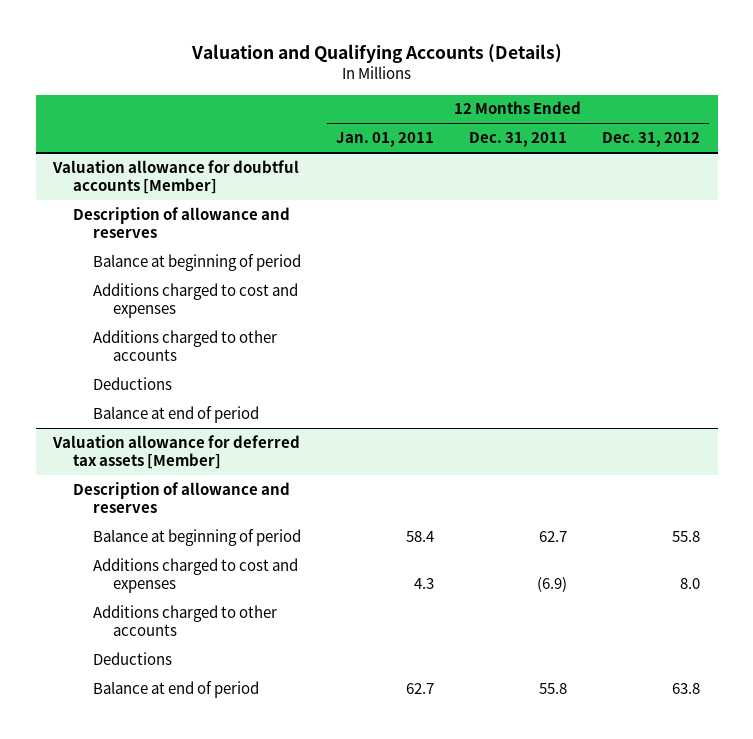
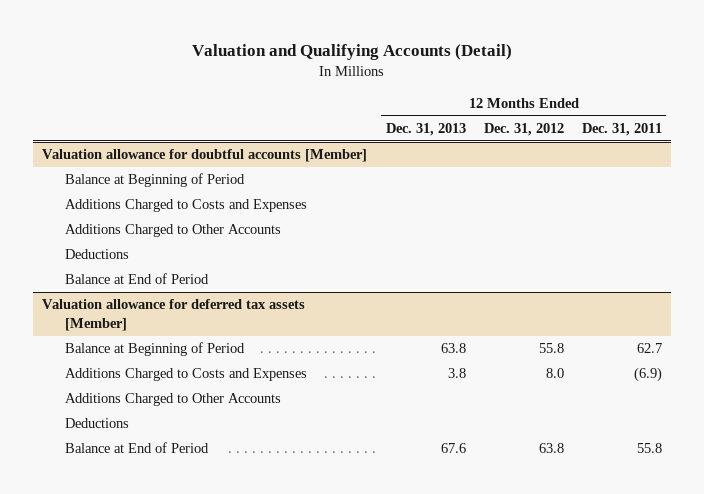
- Valuation and Qualifying Accounts (Details)
+ Valuation and Qualifying Accounts (Detail)
- | 12 Months Ended Jan. 01, 2011 | 12 Months Ended Dec. 31, 2011 | 12 Months Ended Dec. 31, 2012
+ | 12 Months Ended Dec. 31, 2013 | 12 Months Ended Dec. 31, 2012 | 12 Months Ended Dec. 31, 2011
@ Valuation allowance for doubtful accounts [Member]
- Description of allowance and reserves
- Balance at beginning of period
- Additions charged to cost and expenses
- Additions charged to other accounts
+ Balance at Beginning of Period
+ Additions Charged to Costs and Expenses
+ Additions Charged to Other Accounts
- Balance at end of period
+ Balance at End of Period
@ Valuation allowance for deferred tax assets [Member]
- Description of allowance and reserves
- Balance at beginning of period | 58.4 | 62.7 | 55.8
- Additions charged to cost and expenses | 4.3 | (6.9) | 8.0
- Additions charged to other accounts
+ Balance at Beginning of Period | 63.8 | 55.8 | 62.7
+ Additions Charged to Costs and Expenses | 3.8 | 8.0 | (6.9)
+ Additions Charged to Other Accounts
- Balance at end of period | 62.7 | 55.8 | 63.8
+ Balance at End of Period | 67.6 | 63.8 | 55.8

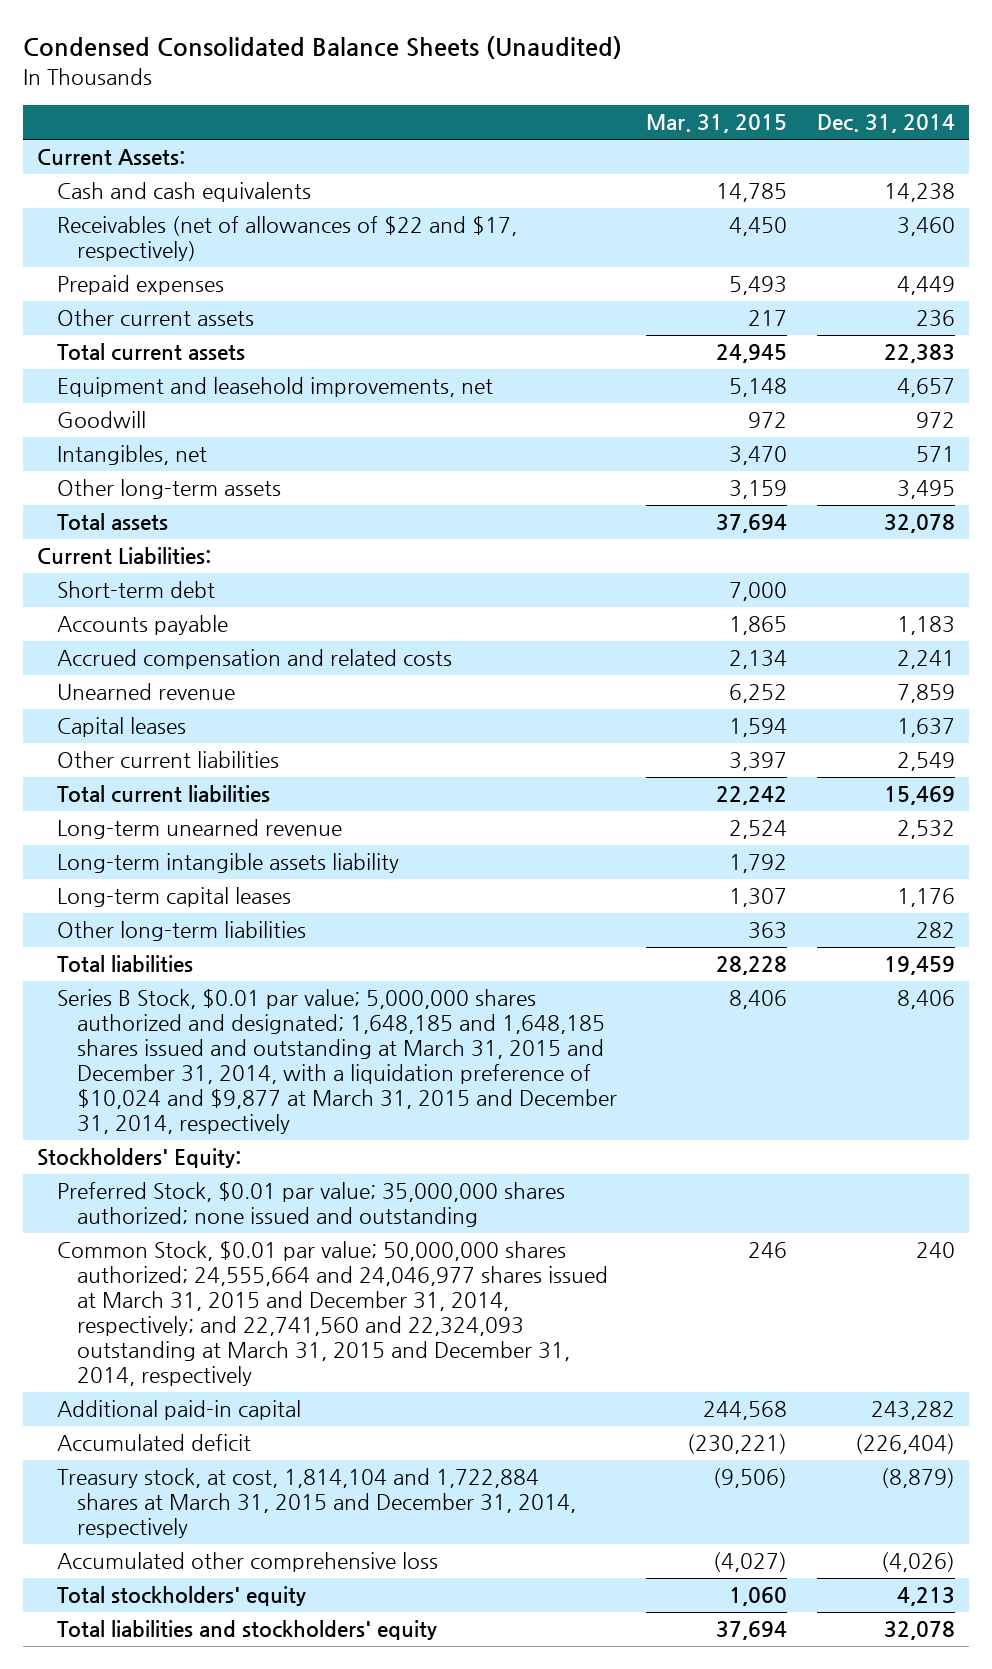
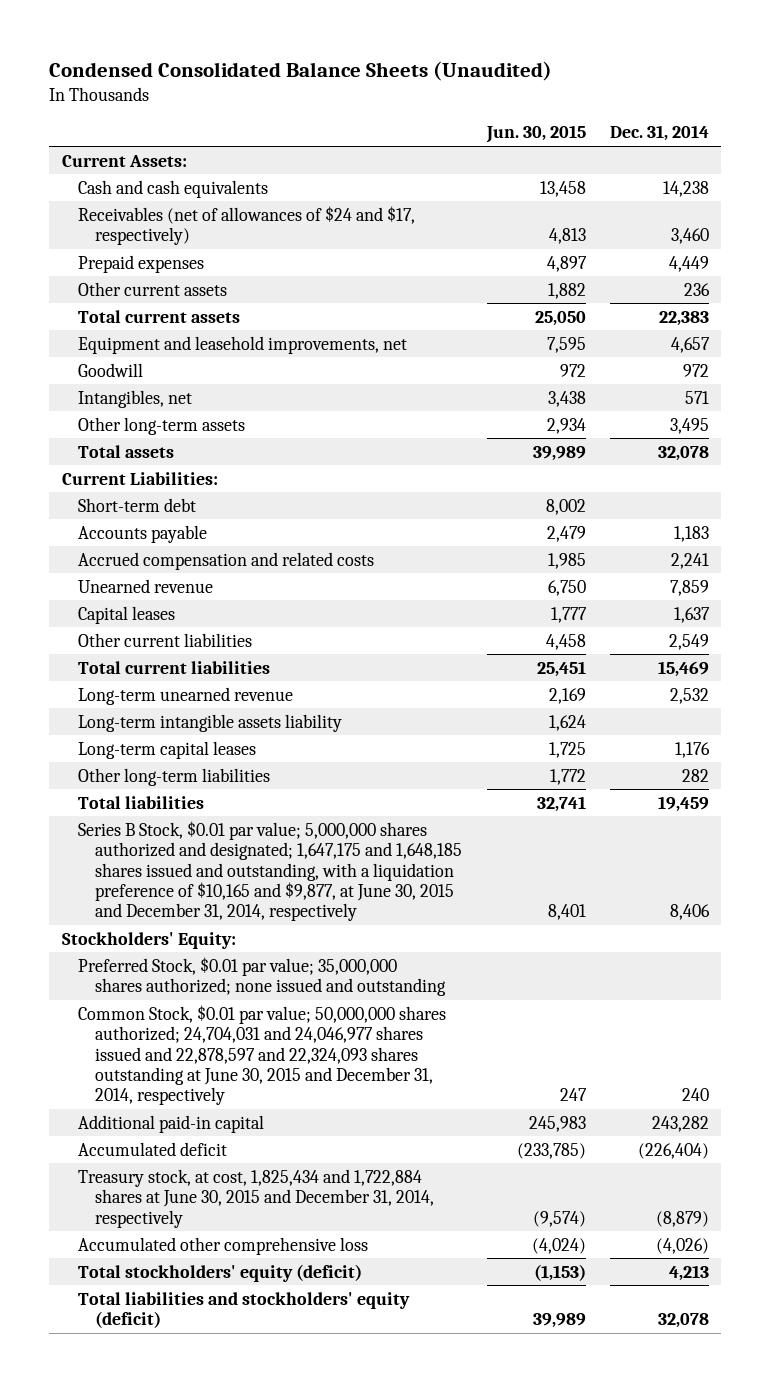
- | Mar. 31, 2015 | Dec. 31, 2014
+ | Jun. 30, 2015 | Dec. 31, 2014
- Receivables (net of allowances of $22 and $17, respectively) | 4,450 | 3,460
+ Receivables (net of allowances of $24 and $17, respectively) | 4,813 | 3,460
- Series B Stock, $0.01 par value; 5,000,000 shares authorized and designated; 1,648,185 and 1,648,185 shares issued and outstanding at March 31, 2015 and December 31, 2014, with a liquidation preference of $10,024 and $9,877 at March 31, 2015 and December 31, 2014, respectively | 8,406 | 8,406
+ Series B Stock, $0.01 par value; 5,000,000 shares authorized and designated; 1,647,175 and 1,648,185 shares issued and outstanding, with a liquidation preference of $10,165 and $9,877, at June 30, 2015 and December 31, 2014, respectively | 8,401 | 8,406
- Common Stock, $0.01 par value; 50,000,000 shares authorized; 24,555,664 and 24,046,977 shares issued at March 31, 2015 and December 31, 2014, respectively; and 22,741,560 and 22,324,093 outstanding at March 31, 2015 and December 31, 2014, respectively | 246 | 240
+ Common Stock, $0.01 par value; 50,000,000 shares authorized; 24,704,031 and 24,046,977 shares issued and 22,878,597 and 22,324,093 shares outstanding at June 30, 2015 and December 31, 2014, respectively | 247 | 240
- Treasury stock, at cost, 1,814,104 and 1,722,884 shares at March 31, 2015 and December 31, 2014, respectively | (9,506) | (8,879)
+ Treasury stock, at cost, 1,825,434 and 1,722,884 shares at June 30, 2015 and December 31, 2014, respectively | (9,574) | (8,879)
- Total stockholders' equity | 1,060 | 4,213
- Total liabilities and stockholders' equity | 37,694 | 32,078
+ Total stockholders' equity (deficit) | (1,153) | 4,213
+ Total liabilities and stockholders' equity (deficit) | 39,989 | 32,078

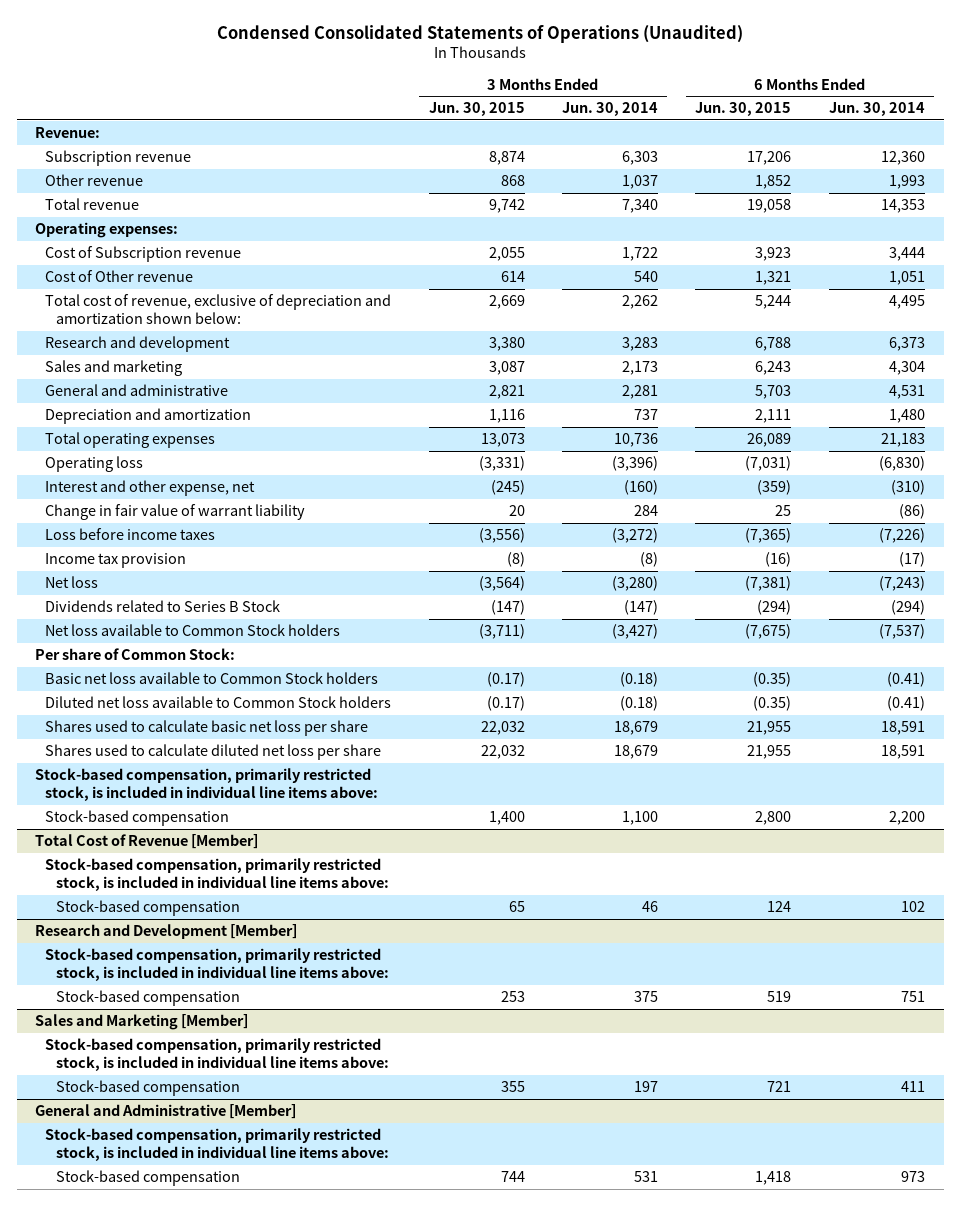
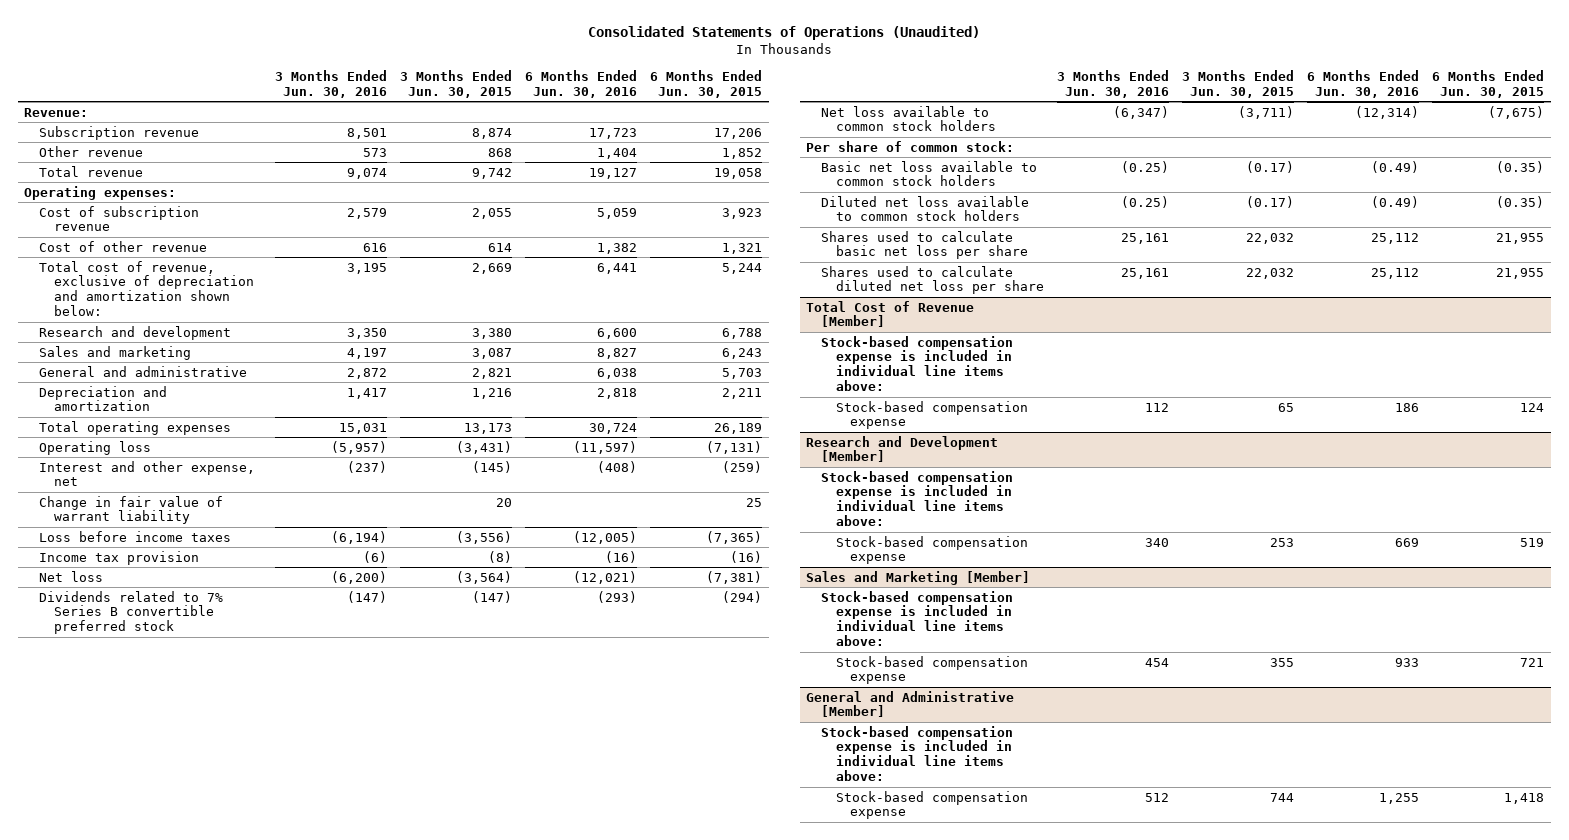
- Condensed Consolidated Statements of Operations (Unaudited)
+ Consolidated Statements of Operations (Unaudited)
- | 3 Months Ended Jun. 30, 2015 | 3 Months Ended Jun. 30, 2014 | 6 Months Ended Jun. 30, 2015 | 6 Months Ended Jun. 30, 2014
+ | 3 Months Ended Jun. 30, 2016 | 3 Months Ended Jun. 30, 2015 | 6 Months Ended Jun. 30, 2016 | 6 Months Ended Jun. 30, 2015
- Cost of Subscription revenue | 2,055 | 1,722 | 3,923 | 3,444
- Cost of Other revenue | 614 | 540 | 1,321 | 1,051
+ Cost of subscription revenue | 2,579 | 2,055 | 5,059 | 3,923
+ Cost of other revenue | 616 | 614 | 1,382 | 1,321
- Depreciation and amortization | 1,116 | 737 | 2,111 | 1,480
- Total operating expenses | 13,073 | 10,736 | 26,089 | 21,183
- Operating loss | (3,331) | (3,396) | (7,031) | (6,830)
- Interest and other expense, net | (245) | (160) | (359) | (310)
+ Depreciation and amortization | 1,417 | 1,216 | 2,818 | 2,211
+ Total operating expenses | 15,031 | 13,173 | 30,724 | 26,189
+ Operating loss | (5,957) | (3,431) | (11,597) | (7,131)
+ Interest and other expense, net | (237) | (145) | (408) | (259)
- Dividends related to Series B Stock | (147) | (147) | (294) | (294)
- Net loss available to Common Stock holders | (3,711) | (3,427) | (7,675) | (7,537)
- Per share of Common Stock:
- Basic net loss available to Common Stock holders | (0.17) | (0.18) | (0.35) | (0.41)
- Diluted net loss available to Common Stock holders | (0.17) | (0.18) | (0.35) | (0.41)
+ Dividends related to 7% Series B convertible preferred stock | (147) | (147) | (293) | (294)
+ Net loss available to common stock holders | (6,347) | (3,711) | (12,314) | (7,675)
+ Per share of common stock:
+ Basic net loss available to common stock holders | (0.25) | (0.17) | (0.49) | (0.35)
+ Diluted net loss available to common stock holders | (0.25) | (0.17) | (0.49) | (0.35)
- Stock-based compensation, primarily restricted stock, is included in individual line items above:
- Stock-based compensation | 1,400 | 1,100 | 2,800 | 2,200
@ Total Cost of Revenue [Member]
- Stock-based compensation, primarily restricted stock, is included in individual line items above:
- Stock-based compensation | 65 | 46 | 124 | 102
+ Stock-based compensation expense is included in individual line items above:
+ Stock-based compensation expense | 112 | 65 | 186 | 124
@ Research and Development [Member]
- Stock-based compensation, primarily restricted stock, is included in individual line items above:
- Stock-based compensation | 253 | 375 | 519 | 751
+ Stock-based compensation expense is included in individual line items above:
+ Stock-based compensation expense | 340 | 253 | 669 | 519
@ Sales and Marketing [Member]
- Stock-based compensation, primarily restricted stock, is included in individual line items above:
- Stock-based compensation | 355 | 197 | 721 | 411
+ Stock-based compensation expense is included in individual line items above:
+ Stock-based compensation expense | 454 | 355 | 933 | 721
@ General and Administrative [Member]
- Stock-based compensation, primarily restricted stock, is included in individual line items above:
- Stock-based compensation | 744 | 531 | 1,418 | 973
+ Stock-based compensation expense is included in individual line items above:
+ Stock-based compensation expense | 512 | 744 | 1,255 | 1,418

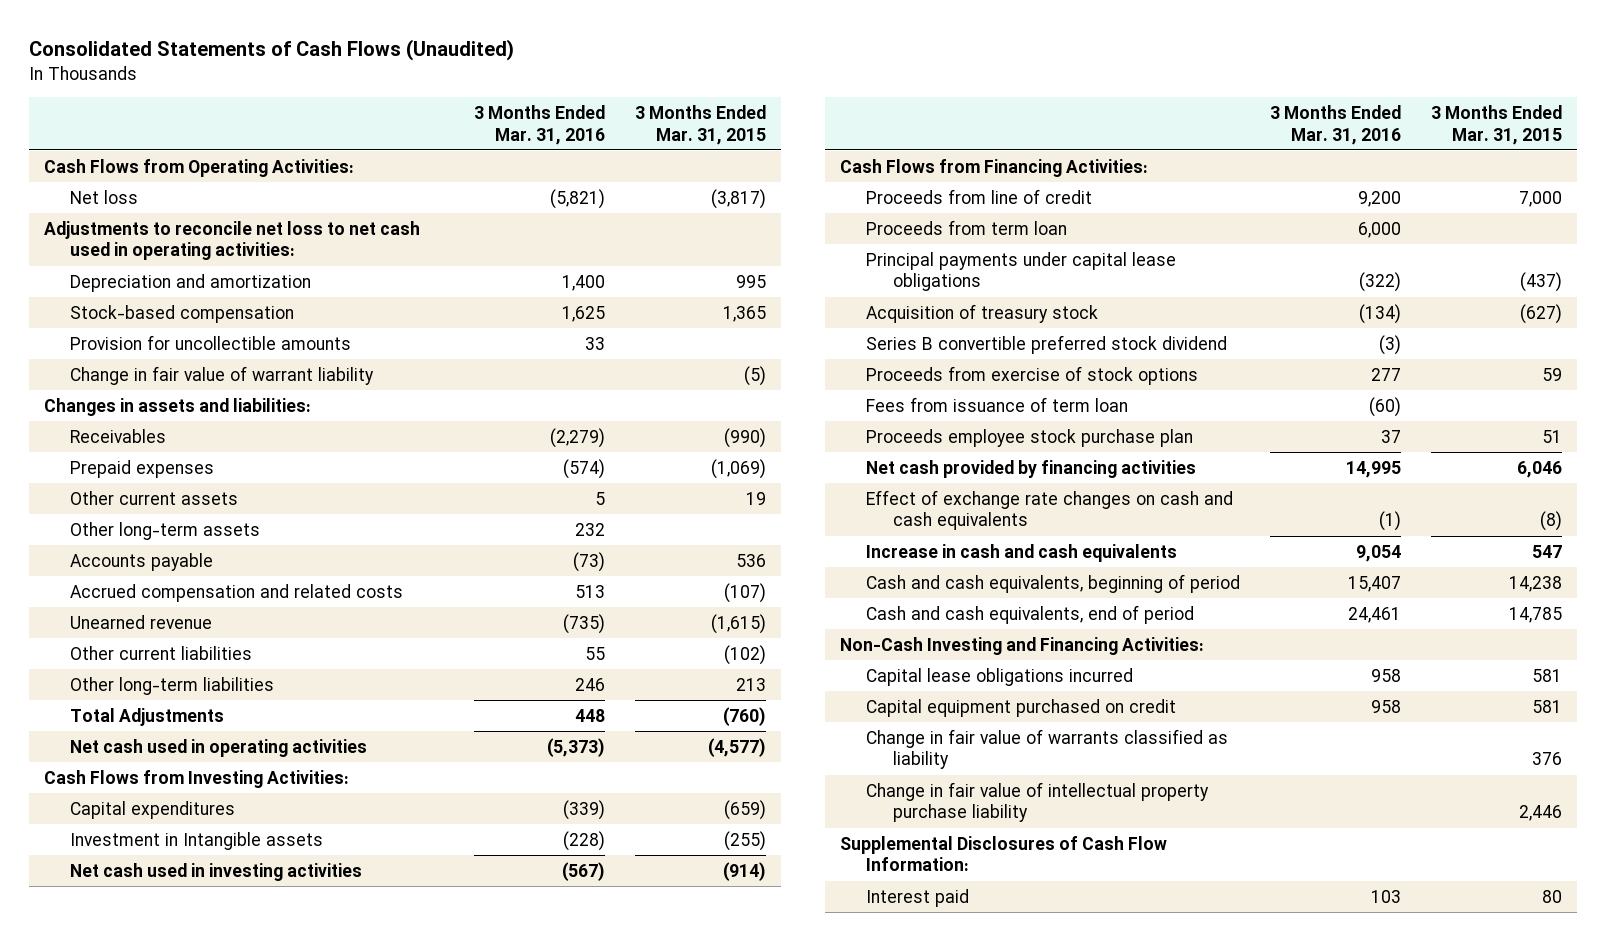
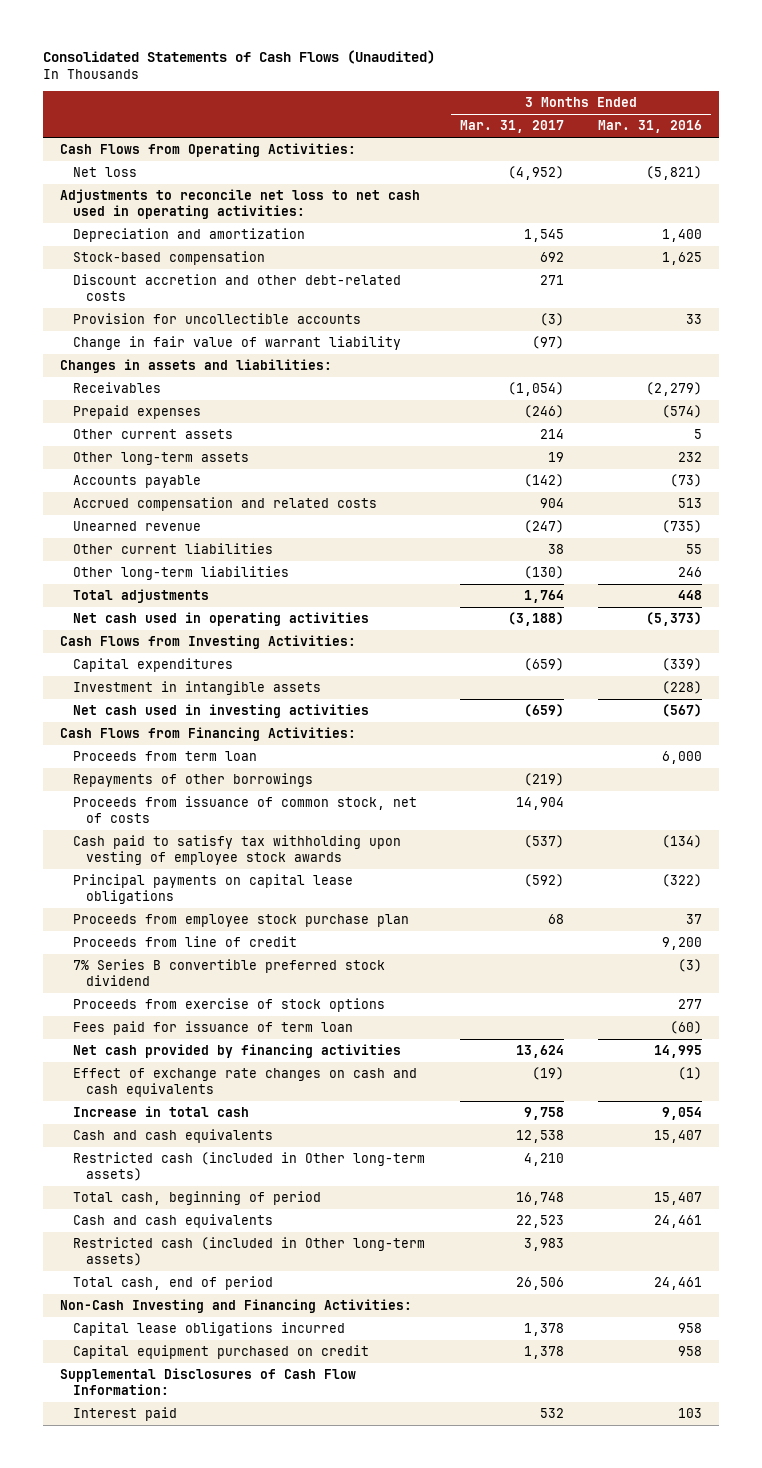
- | 3 Months Ended Mar. 31, 2016 | 3 Months Ended Mar. 31, 2015
+ | 3 Months Ended Mar. 31, 2017 | 3 Months Ended Mar. 31, 2016
- Provision for uncollectible amounts | 33 |
+ Discount accretion and other debt-related costs | 271 |
+ Provision for uncollectible accounts | (3) | 33
- Total Adjustments | 448 | (760)
+ Total adjustments | 1,764 | 448
- Investment in Intangible assets | (228) | (255)
+ Investment in intangible assets | | (228)
- Principal payments under capital lease obligations | (322) | (437)
- Acquisition of treasury stock | (134) | (627)
- Series B convertible preferred stock dividend | (3) |
+ Repayments of other borrowings | (219) |
+ Proceeds from issuance of common stock, net of costs | 14,904 |
+ Cash paid to satisfy tax withholding upon vesting of employee stock awards | (537) | (134)
+ Principal payments on capital lease obligations | (592) | (322)
+ Proceeds from employee stock purchase plan | 68 | 37
moved down: Proceeds from line of credit | | 9,200
+ 7% Series B convertible preferred stock dividend | | (3)
- Fees from issuance of term loan | (60) |
- Proceeds employee stock purchase plan | 37 | 51
+ Fees paid for issuance of term loan | | (60)
- Increase in cash and cash equivalents | 9,054 | 547
- Cash and cash equivalents, beginning of period | 15,407 | 14,238
- Cash and cash equivalents, end of period | 24,461 | 14,785
+ Increase in total cash | 9,758 | 9,054
+ Cash and cash equivalents | 12,538 | 15,407
+ Restricted cash (included in Other long-term assets) | 4,210 |
+ Total cash, beginning of period | 16,748 | 15,407
+ Cash and cash equivalents | 22,523 | 24,461
+ Restricted cash (included in Other long-term assets) | 3,983 |
+ Total cash, end of period | 26,506 | 24,461
- Change in fair value of warrants classified as liability | | 376
- Change in fair value of intellectual property purchase liability | | 2,446

